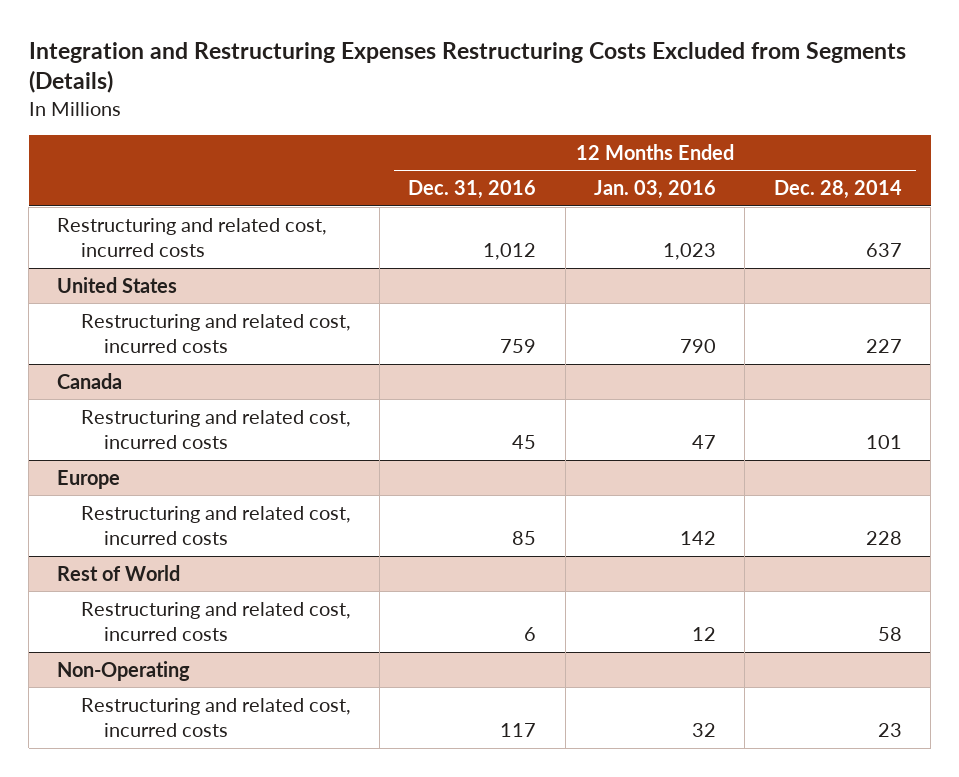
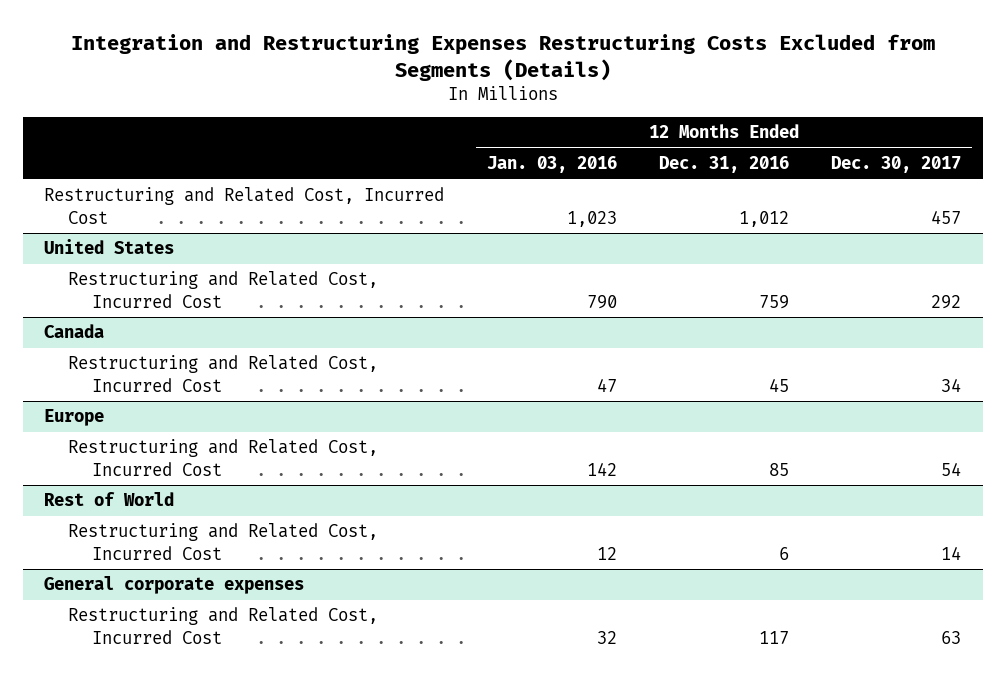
- | 12 Months Ended Dec. 31, 2016 | 12 Months Ended Jan. 03, 2016 | 12 Months Ended Dec. 28, 2014
+ | 12 Months Ended Jan. 03, 2016 | 12 Months Ended Dec. 31, 2016 | 12 Months Ended Dec. 30, 2017
- Restructuring and related cost, incurred costs | 1,012 | 1,023 | 637
+ Restructuring and Related Cost, Incurred Cost | 1,023 | 1,012 | 457
@ United States
- Restructuring and related cost, incurred costs | 759 | 790 | 227
+ Restructuring and Related Cost, Incurred Cost | 790 | 759 | 292
@ Canada
- Restructuring and related cost, incurred costs | 45 | 47 | 101
+ Restructuring and Related Cost, Incurred Cost | 47 | 45 | 34
@ Europe
- Restructuring and related cost, incurred costs | 85 | 142 | 228
+ Restructuring and Related Cost, Incurred Cost | 142 | 85 | 54
@ Rest of World
- Restructuring and related cost, incurred costs | 6 | 12 | 58
- Non-Operating
- Restructuring and related cost, incurred costs | 117 | 32 | 23
@ Rest of World
+ Restructuring and Related Cost, Incurred Cost | 12 | 6 | 14
+ General corporate expenses
+ Restructuring and Related Cost, Incurred Cost | 32 | 117 | 63

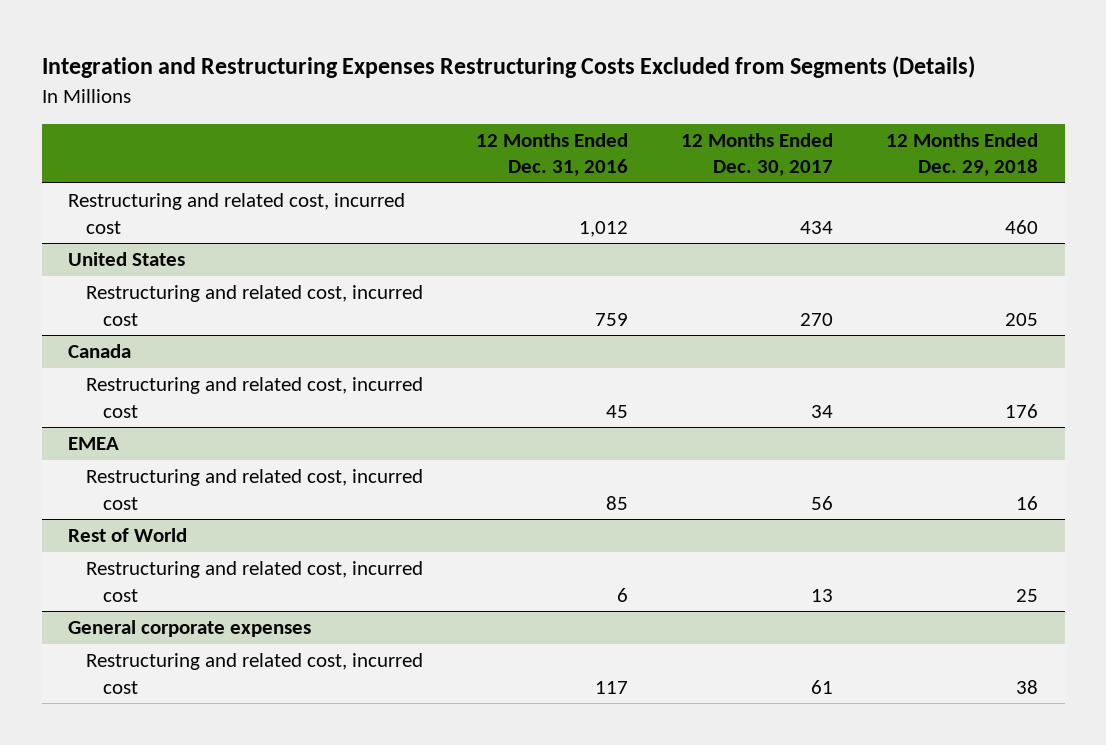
- | 12 Months Ended Jan. 03, 2016 | 12 Months Ended Dec. 31, 2016 | 12 Months Ended Dec. 30, 2017
+ | 12 Months Ended Dec. 31, 2016 | 12 Months Ended Dec. 30, 2017 | 12 Months Ended Dec. 29, 2018
- Restructuring and Related Cost, Incurred Cost | 1,023 | 1,012 | 457
+ Restructuring and related cost, incurred cost | 1,012 | 434 | 460
@ United States
- Restructuring and Related Cost, Incurred Cost | 790 | 759 | 292
+ Restructuring and related cost, incurred cost | 759 | 270 | 205
@ Canada
- Restructuring and Related Cost, Incurred Cost | 47 | 45 | 34
- Europe
- Restructuring and Related Cost, Incurred Cost | 142 | 85 | 54
@ Canada
+ Restructuring and related cost, incurred cost | 45 | 34 | 176
+ EMEA
+ Restructuring and related cost, incurred cost | 85 | 56 | 16
@ Rest of World
- Restructuring and Related Cost, Incurred Cost | 12 | 6 | 14
+ Restructuring and related cost, incurred cost | 6 | 13 | 25
@ General corporate expenses
- Restructuring and Related Cost, Incurred Cost | 32 | 117 | 63
+ Restructuring and related cost, incurred cost | 117 | 61 | 38

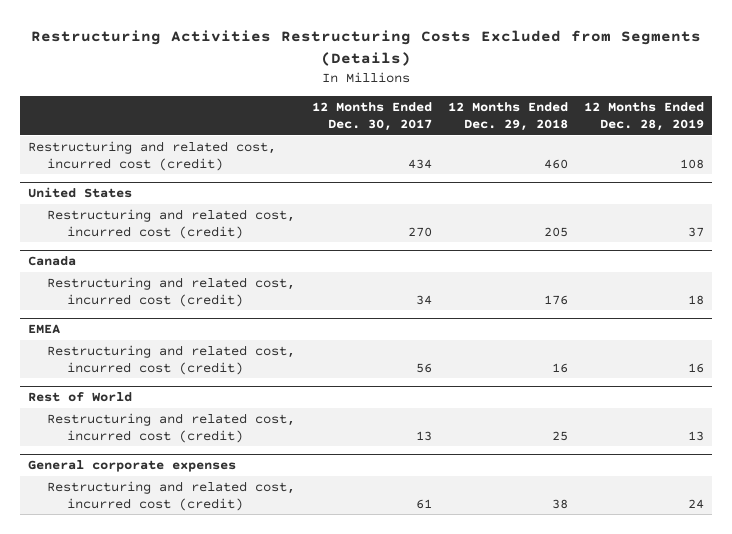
- Integration and Restructuring Expenses Restructuring Costs Excluded from Segments (Details)
+ Restructuring Activities Restructuring Costs Excluded from Segments (Details)
- | 12 Months Ended Dec. 31, 2016 | 12 Months Ended Dec. 30, 2017 | 12 Months Ended Dec. 29, 2018
+ | 12 Months Ended Dec. 30, 2017 | 12 Months Ended Dec. 29, 2018 | 12 Months Ended Dec. 28, 2019
- Restructuring and related cost, incurred cost | 1,012 | 434 | 460
+ Restructuring and related cost, incurred cost (credit) | 434 | 460 | 108
@ United States
- Restructuring and related cost, incurred cost | 759 | 270 | 205
+ Restructuring and related cost, incurred cost (credit) | 270 | 205 | 37
@ Canada
- Restructuring and related cost, incurred cost | 45 | 34 | 176
+ Restructuring and related cost, incurred cost (credit) | 34 | 176 | 18
@ EMEA
- Restructuring and related cost, incurred cost | 85 | 56 | 16
+ Restructuring and related cost, incurred cost (credit) | 56 | 16 | 16
@ Rest of World
- Restructuring and related cost, incurred cost | 6 | 13 | 25
+ Restructuring and related cost, incurred cost (credit) | 13 | 25 | 13
@ General corporate expenses
- Restructuring and related cost, incurred cost | 117 | 61 | 38
+ Restructuring and related cost, incurred cost (credit) | 61 | 38 | 24

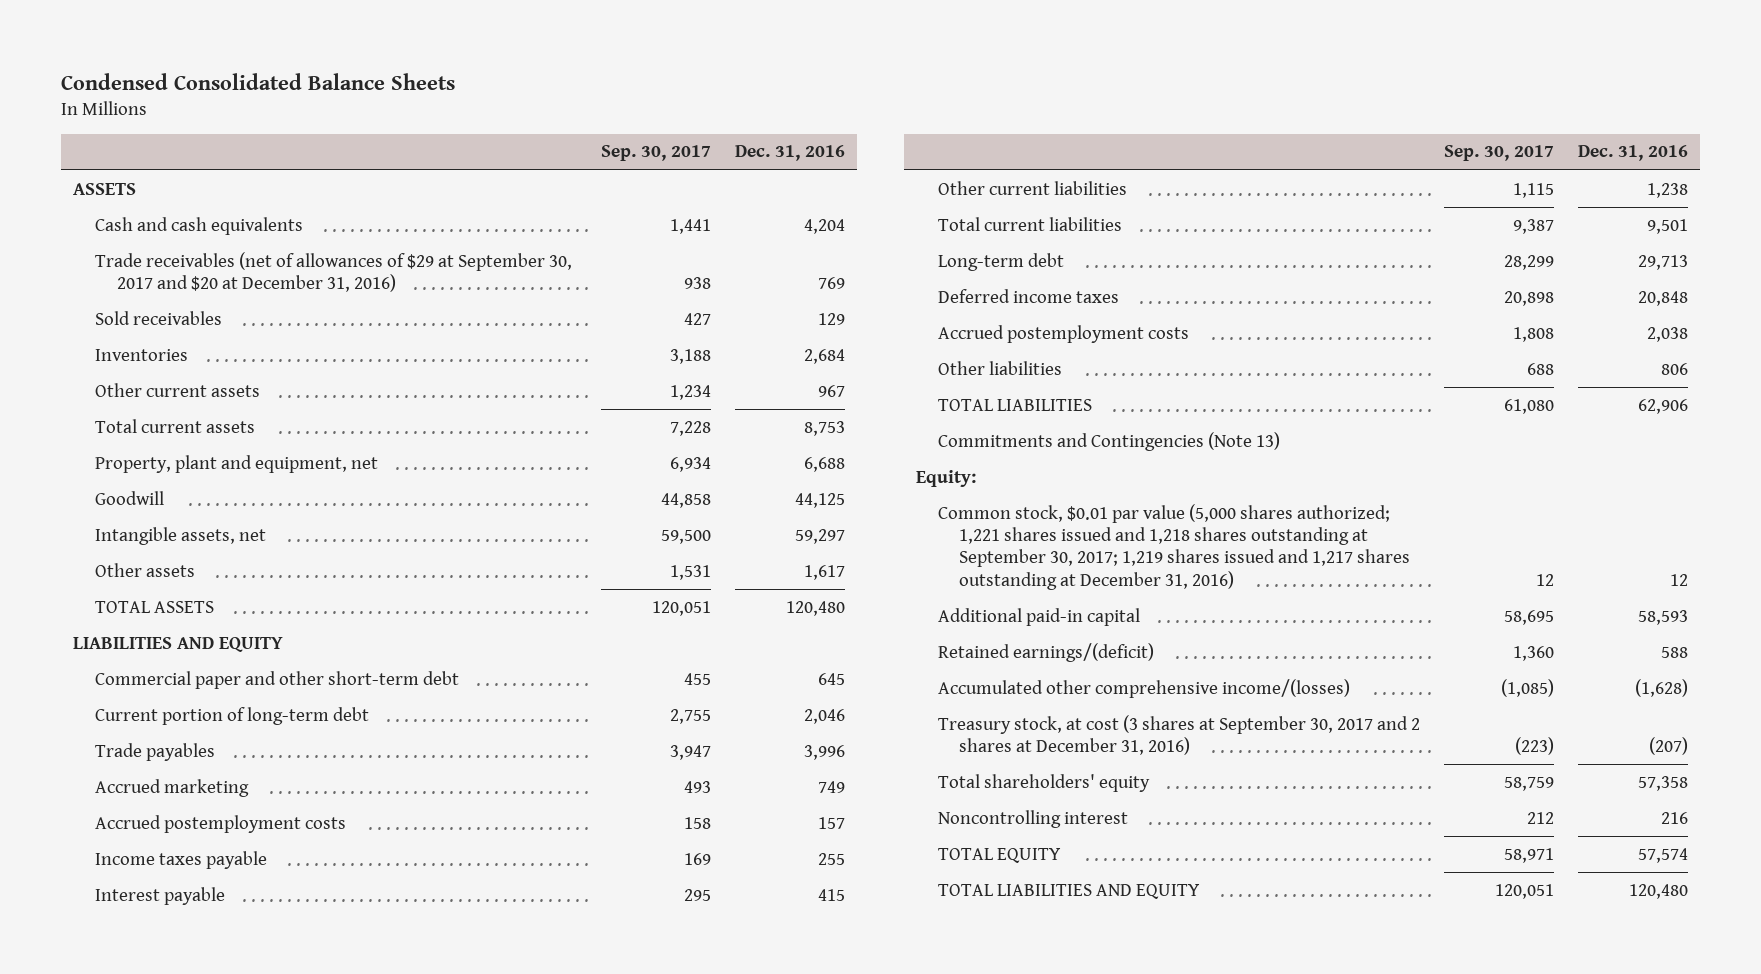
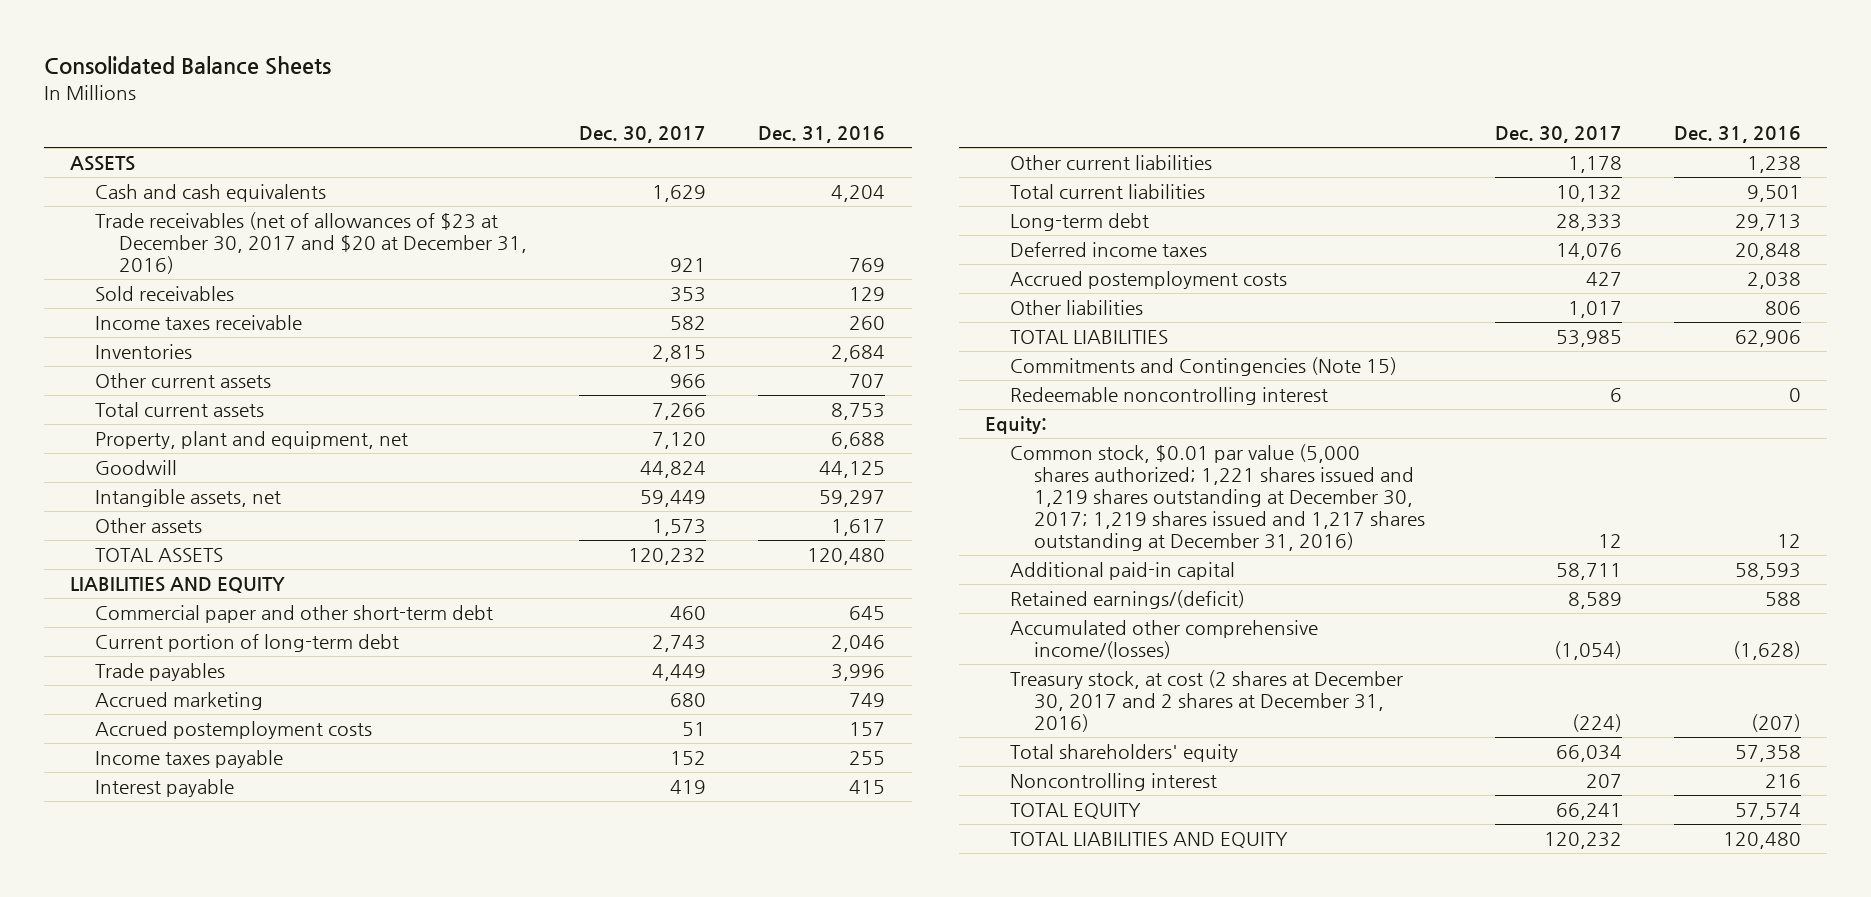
- Condensed Consolidated Balance Sheets
+ Consolidated Balance Sheets
- | Sep. 30, 2017 | Dec. 31, 2016
+ | Dec. 30, 2017 | Dec. 31, 2016
- Trade receivables (net of allowances of $29 at September 30, 2017 and $20 at December 31, 2016) | 938 | 769
+ Trade receivables (net of allowances of $23 at December 30, 2017 and $20 at December 31, 2016) | 921 | 769
+ Income taxes receivable | 582 | 260
- Other current assets | 1,234 | 967
+ Other current assets | 966 | 707
- Commitments and Contingencies (Note 13)
+ Commitments and Contingencies (Note 15)
+ Redeemable noncontrolling interest | 6 | 0
- Common stock, $0.01 par value (5,000 shares authorized; 1,221 shares issued and 1,218 shares outstanding at September 30, 2017; 1,219 shares issued and 1,217 shares outstanding at December 31, 2016) | 12 | 12
+ Common stock, $0.01 par value (5,000 shares authorized; 1,221 shares issued and 1,219 shares outstanding at December 30, 2017; 1,219 shares issued and 1,217 shares outstanding at December 31, 2016) | 12 | 12
- Treasury stock, at cost (3 shares at September 30, 2017 and 2 shares at December 31, 2016) | (223) | (207)
+ Treasury stock, at cost (2 shares at December 30, 2017 and 2 shares at December 31, 2016) | (224) | (207)

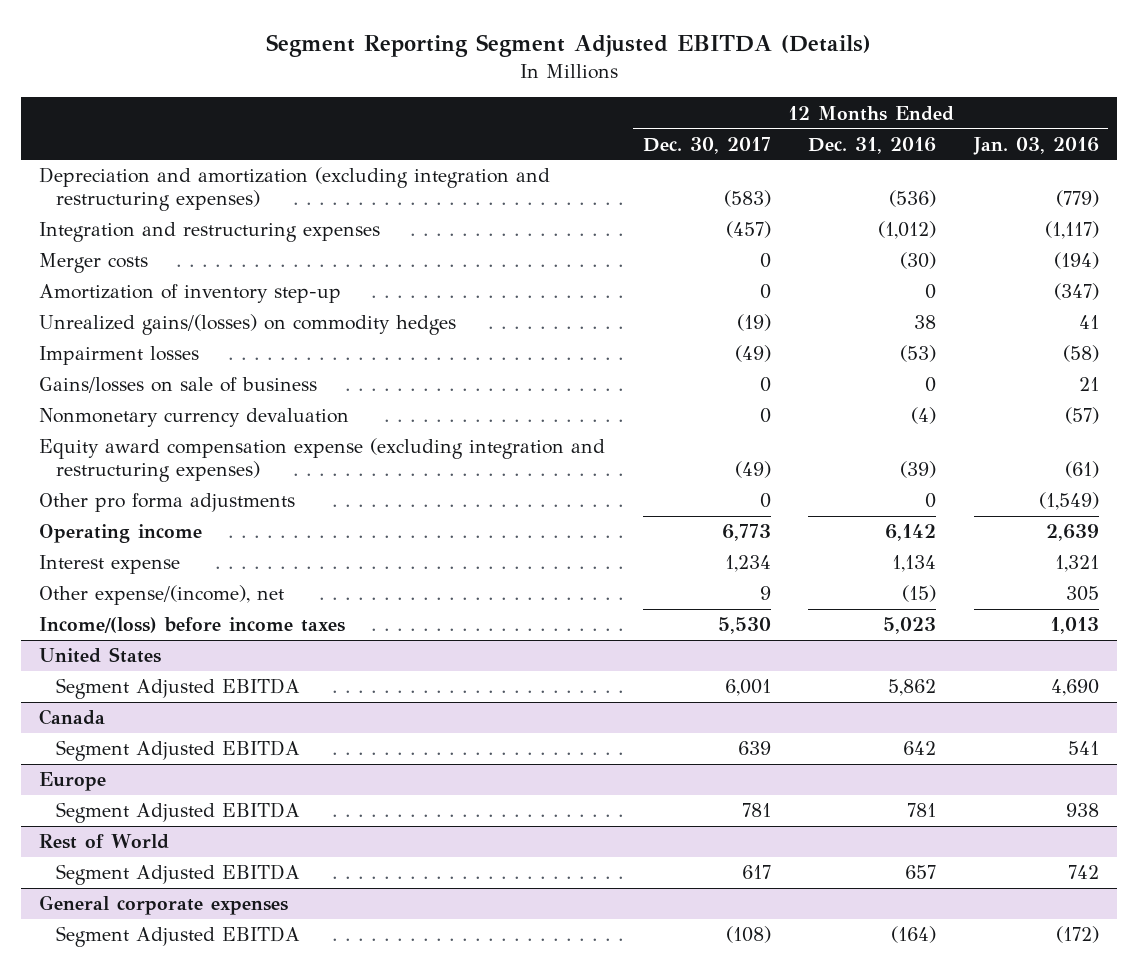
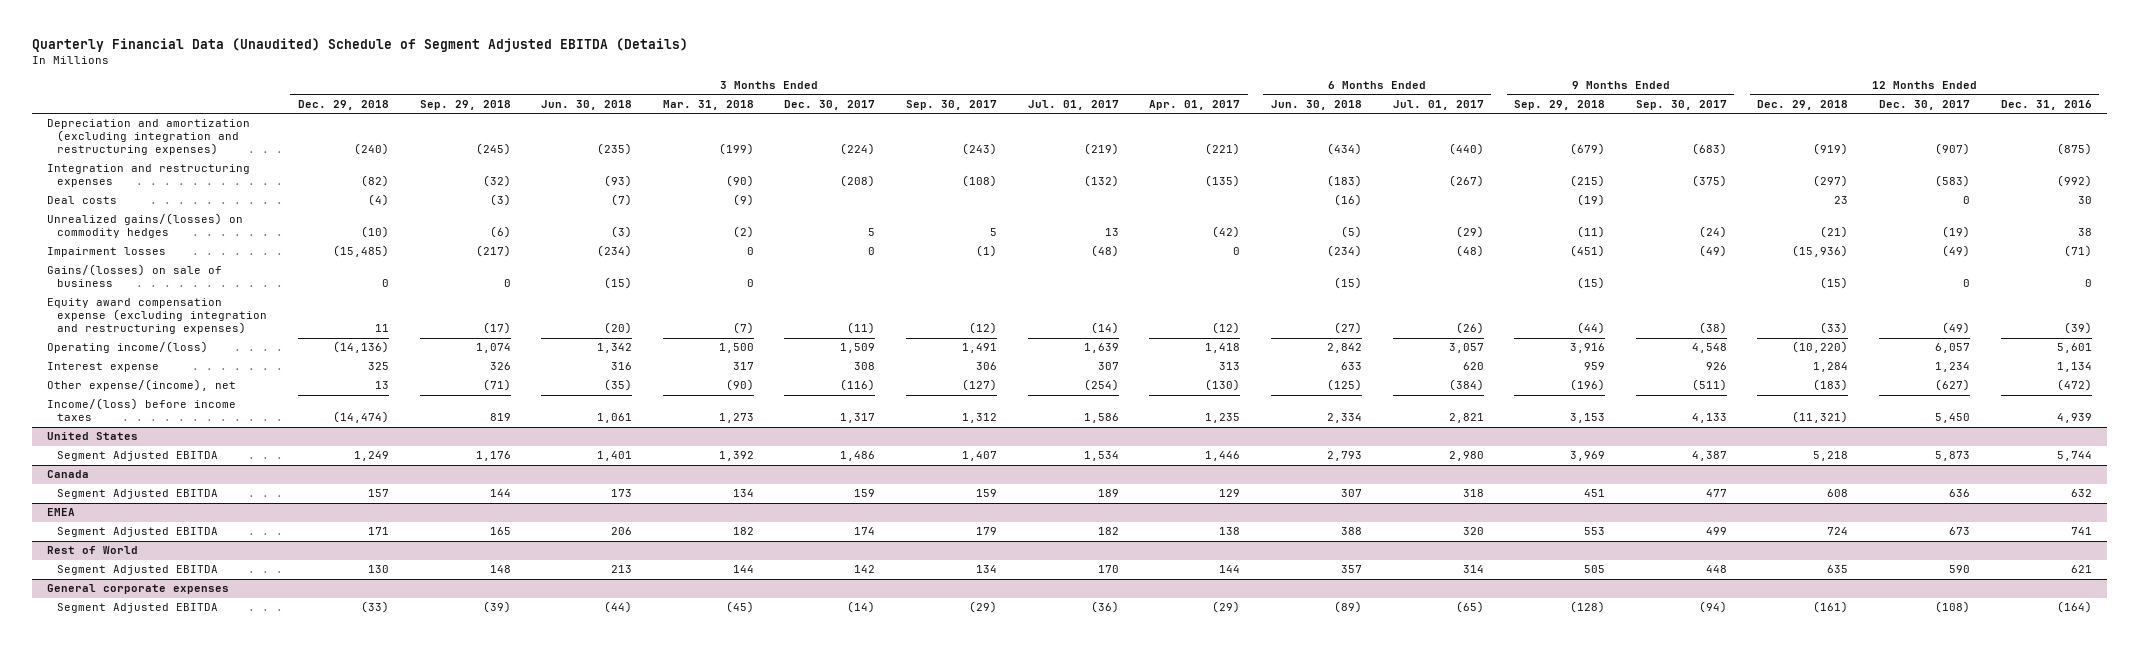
- Segment Reporting Segment Adjusted EBITDA (Details)
+ Quarterly Financial Data (Unaudited) Schedule of Segment Adjusted EBITDA (Details)
- | 12 Months Ended Dec. 30, 2017 | 12 Months Ended Dec. 31, 2016 | 12 Months Ended Jan. 03, 2016
+ | 3 Months Ended Dec. 29, 2018 | 3 Months Ended Sep. 29, 2018 | 3 Months Ended Jun. 30, 2018 | 3 Months Ended Mar. 31, 2018 | 3 Months Ended Dec. 30, 2017 | 3 Months Ended Sep. 30, 2017 | 3 Months Ended Jul. 01, 2017 | 3 Months Ended Apr. 01, 2017 | 6 Months Ended Jun. 30, 2018 | 6 Months Ended Jul. 01, 2017 | 9 Months Ended Sep. 29, 2018 | 9 Months Ended Sep. 30, 2017 | 12 Months Ended Dec. 29, 2018 | 12 Months Ended Dec. 30, 2017 | 12 Months Ended Dec. 31, 2016
- Depreciation and amortization (excluding integration and restructuring expenses) | (583) | (536) | (779)
- Integration and restructuring expenses | (457) | (1,012) | (1,117)
- Merger costs | 0 | (30) | (194)
- Amortization of inventory step-up | 0 | 0 | (347)
+ Depreciation and amortization (excluding integration and restructuring expenses) | (240) | (245) | (235) | (199) | (224) | (243) | (219) | (221) | (434) | (440) | (679) | (683) | (919) | (907) | (875)
+ Integration and restructuring expenses | (82) | (32) | (93) | (90) | (208) | (108) | (132) | (135) | (183) | (267) | (215) | (375) | (297) | (583) | (992)
+ Deal costs | (4) | (3) | (7) | (9) | | | | | (16) | | (19) | | 23 | 0 | 30
- Impairment losses | (49) | (53) | (58)
- Gains/losses on sale of business | 0 | 0 | 21
- Nonmonetary currency devaluation | 0 | (4) | (57)
+ Impairment losses | (15,485) | (217) | (234) | 0 | 0 | (1) | (48) | 0 | (234) | (48) | (451) | (49) | (15,936) | (49) | (71)
+ Gains/(losses) on sale of business | 0 | 0 | (15) | 0 | | | | | (15) | | (15) | | (15) | 0 | 0
- Other pro forma adjustments | 0 | 0 | (1,549)
- Operating income | 6,773 | 6,142 | 2,639
+ Operating income/(loss) | (14,136) | 1,074 | 1,342 | 1,500 | 1,509 | 1,491 | 1,639 | 1,418 | 2,842 | 3,057 | 3,916 | 4,548 | (10,220) | 6,057 | 5,601
- Other expense/(income), net | 9 | (15) | 305
- Income/(loss) before income taxes | 5,530 | 5,023 | 1,013
+ Other expense/(income), net | 13 | (71) | (35) | (90) | (116) | (127) | (254) | (130) | (125) | (384) | (196) | (511) | (183) | (627) | (472)
+ Income/(loss) before income taxes | (14,474) | 819 | 1,061 | 1,273 | 1,317 | 1,312 | 1,586 | 1,235 | 2,334 | 2,821 | 3,153 | 4,133 | (11,321) | 5,450 | 4,939
@ United States
- Segment Adjusted EBITDA | 6,001 | 5,862 | 4,690
+ Segment Adjusted EBITDA | 1,249 | 1,176 | 1,401 | 1,392 | 1,486 | 1,407 | 1,534 | 1,446 | 2,793 | 2,980 | 3,969 | 4,387 | 5,218 | 5,873 | 5,744
@ Canada
- Segment Adjusted EBITDA | 639 | 642 | 541
- Europe
- Segment Adjusted EBITDA | 781 | 781 | 938
@ Canada
+ Segment Adjusted EBITDA | 157 | 144 | 173 | 134 | 159 | 159 | 189 | 129 | 307 | 318 | 451 | 477 | 608 | 636 | 632
+ EMEA
+ Segment Adjusted EBITDA | 171 | 165 | 206 | 182 | 174 | 179 | 182 | 138 | 388 | 320 | 553 | 499 | 724 | 673 | 741
@ Rest of World
- Segment Adjusted EBITDA | 617 | 657 | 742
+ Segment Adjusted EBITDA | 130 | 148 | 213 | 144 | 142 | 134 | 170 | 144 | 357 | 314 | 505 | 448 | 635 | 590 | 621

